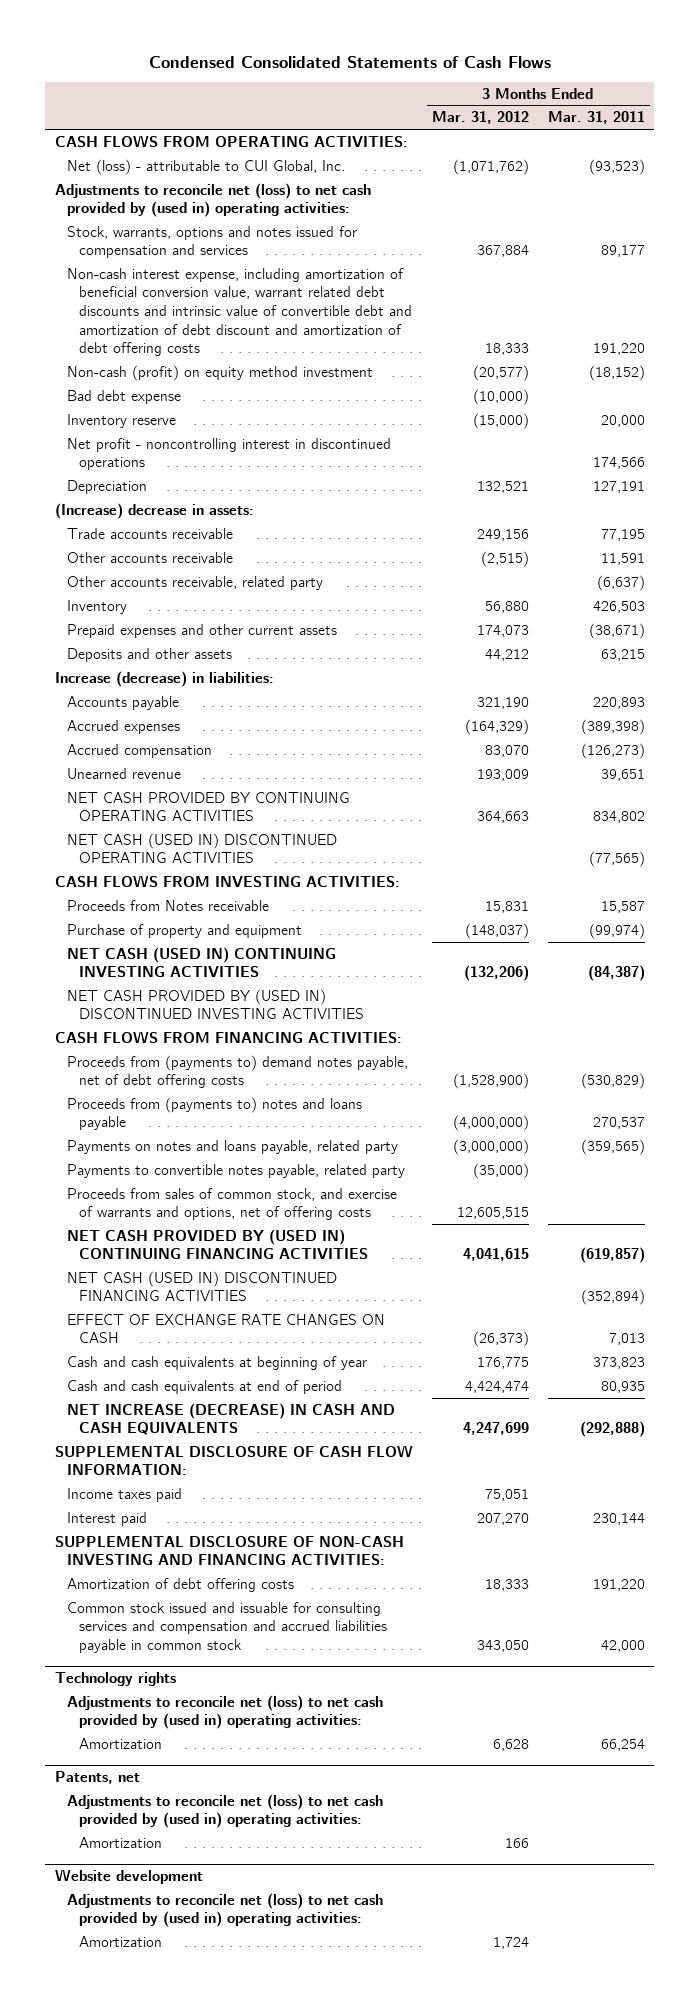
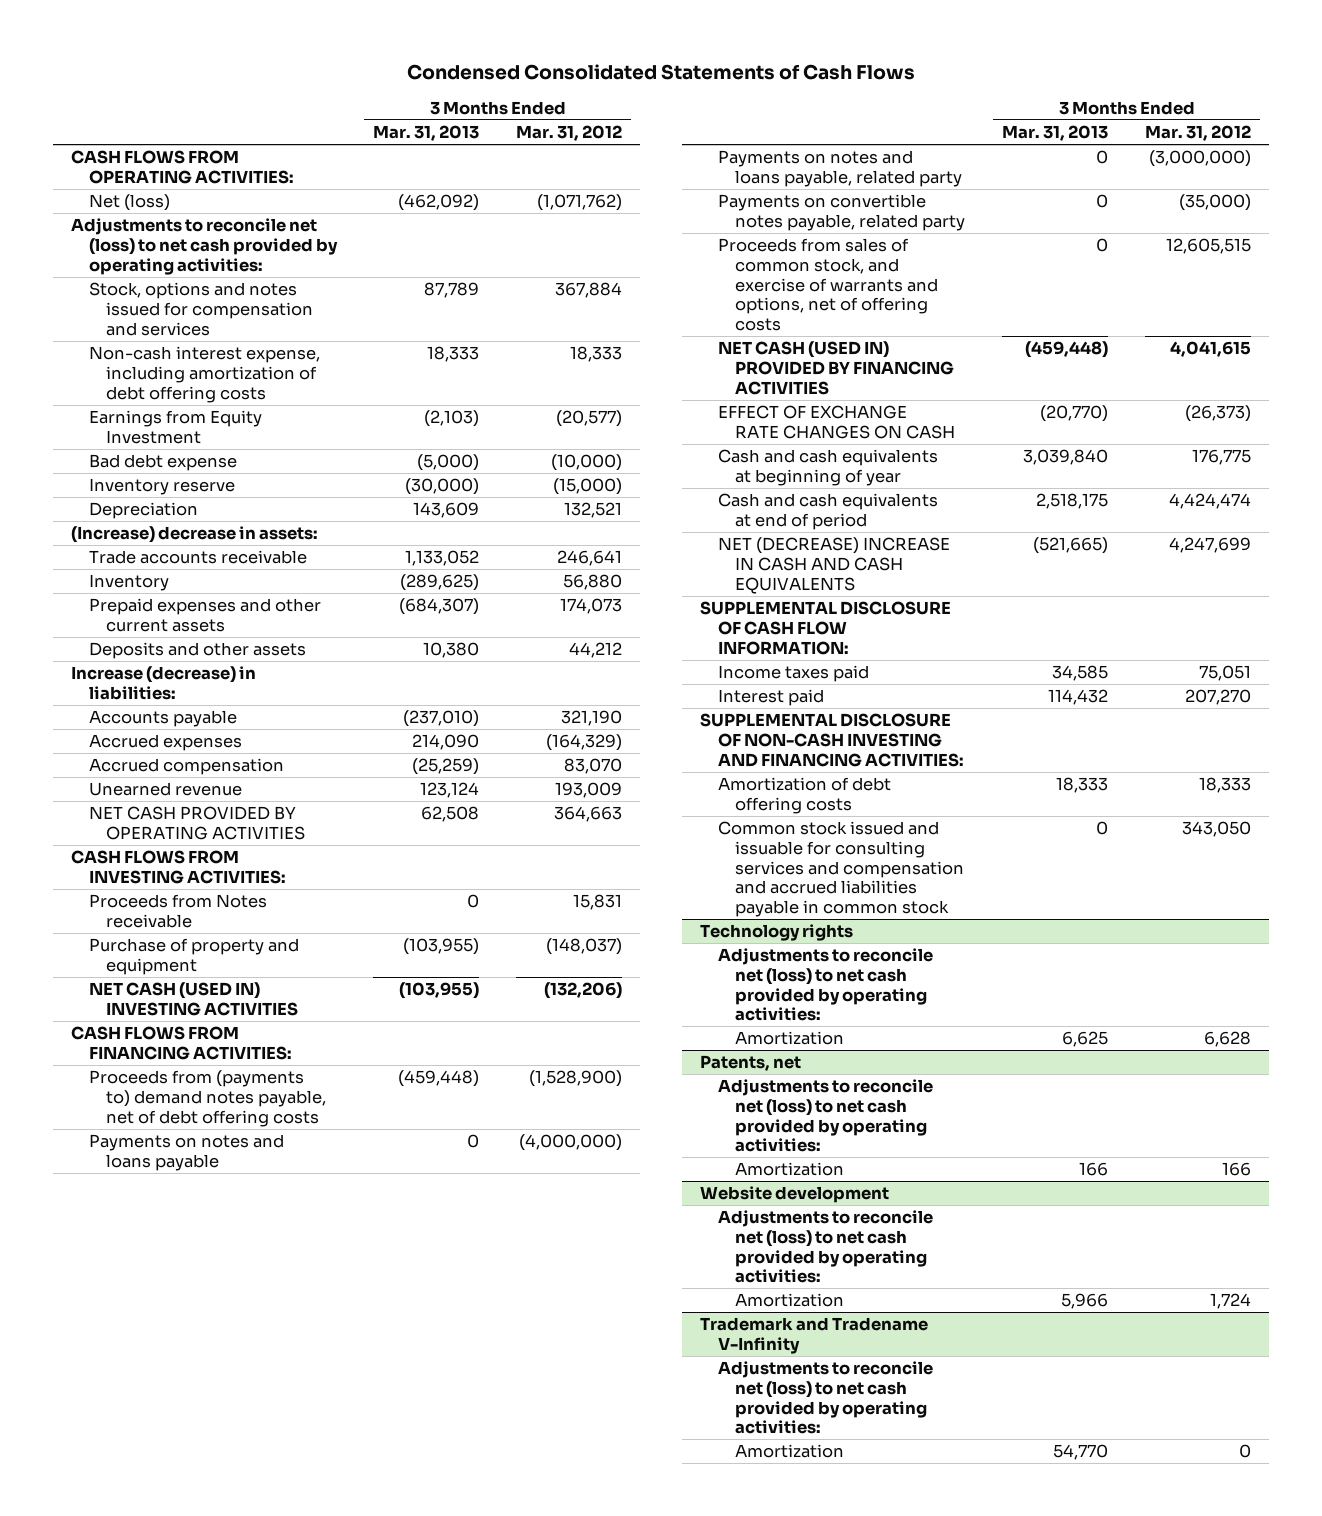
- | 3 Months Ended Mar. 31, 2012 | 3 Months Ended Mar. 31, 2011
+ | 3 Months Ended Mar. 31, 2013 | 3 Months Ended Mar. 31, 2012
- Net (loss) - attributable to CUI Global, Inc. | (1,071,762) | (93,523)
- Adjustments to reconcile net (loss) to net cash provided by (used in) operating activities:
- Stock, warrants, options and notes issued for compensation and services | 367,884 | 89,177
- Non-cash interest expense, including amortization of beneficial conversion value, warrant related debt discounts and intrinsic value of convertible debt and amortization of debt discount and amortization of debt offering costs | 18,333 | 191,220
- Non-cash (profit) on equity method investment | (20,577) | (18,152)
+ Net (loss) | (462,092) | (1,071,762)
+ Adjustments to reconcile net (loss) to net cash provided by operating activities:
+ Stock, options and notes issued for compensation and services | 87,789 | 367,884
+ Non-cash interest expense, including amortization of debt offering costs | 18,333 | 18,333
+ Earnings from Equity Investment | (2,103) | (20,577)
- Net profit - noncontrolling interest in discontinued operations | | 174,566
- Trade accounts receivable | 249,156 | 77,195
- Other accounts receivable | (2,515) | 11,591
- Other accounts receivable, related party | | (6,637)
+ Trade accounts receivable | 1,133,052 | 246,641
- NET CASH PROVIDED BY CONTINUING OPERATING ACTIVITIES | 364,663 | 834,802
- NET CASH (USED IN) DISCONTINUED OPERATING ACTIVITIES | | (77,565)
+ NET CASH PROVIDED BY OPERATING ACTIVITIES | 62,508 | 364,663
- NET CASH (USED IN) CONTINUING INVESTING ACTIVITIES | (132,206) | (84,387)
- NET CASH PROVIDED BY (USED IN) DISCONTINUED INVESTING ACTIVITIES
+ NET CASH (USED IN) INVESTING ACTIVITIES | (103,955) | (132,206)
- Proceeds from (payments to) notes and loans payable | (4,000,000) | 270,537
+ Payments on notes and loans payable | 0 | (4,000,000)
- Payments to convertible notes payable, related party | (35,000) |
+ Payments on convertible notes payable, related party | 0 | (35,000)
- NET CASH PROVIDED BY (USED IN) CONTINUING FINANCING ACTIVITIES | 4,041,615 | (619,857)
- NET CASH (USED IN) DISCONTINUED FINANCING ACTIVITIES | | (352,894)
+ NET CASH (USED IN) PROVIDED BY FINANCING ACTIVITIES | (459,448) | 4,041,615
- NET INCREASE (DECREASE) IN CASH AND CASH EQUIVALENTS | 4,247,699 | (292,888)
+ NET (DECREASE) INCREASE IN CASH AND CASH EQUIVALENTS | (521,665) | 4,247,699
@ Technology rights
- Adjustments to reconcile net (loss) to net cash provided by (used in) operating activities:
+ Adjustments to reconcile net (loss) to net cash provided by operating activities:
@ Patents, net
- Adjustments to reconcile net (loss) to net cash provided by (used in) operating activities:
+ Adjustments to reconcile net (loss) to net cash provided by operating activities:
@ Website development
- Adjustments to reconcile net (loss) to net cash provided by (used in) operating activities:
+ Adjustments to reconcile net (loss) to net cash provided by operating activities:
+ Trademark and Tradename V-Infinity
+ Adjustments to reconcile net (loss) to net cash provided by operating activities:
+ Amortization | 54,770 | 0

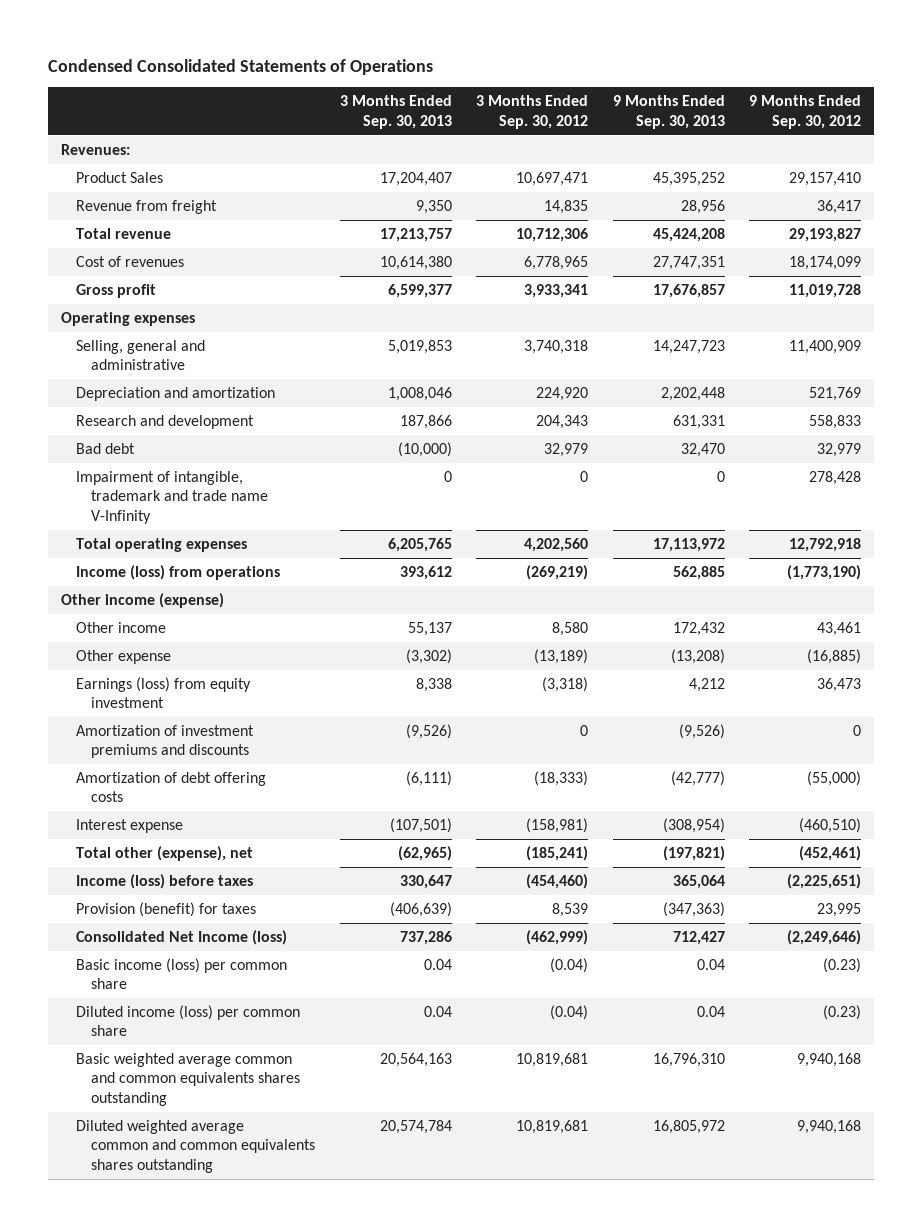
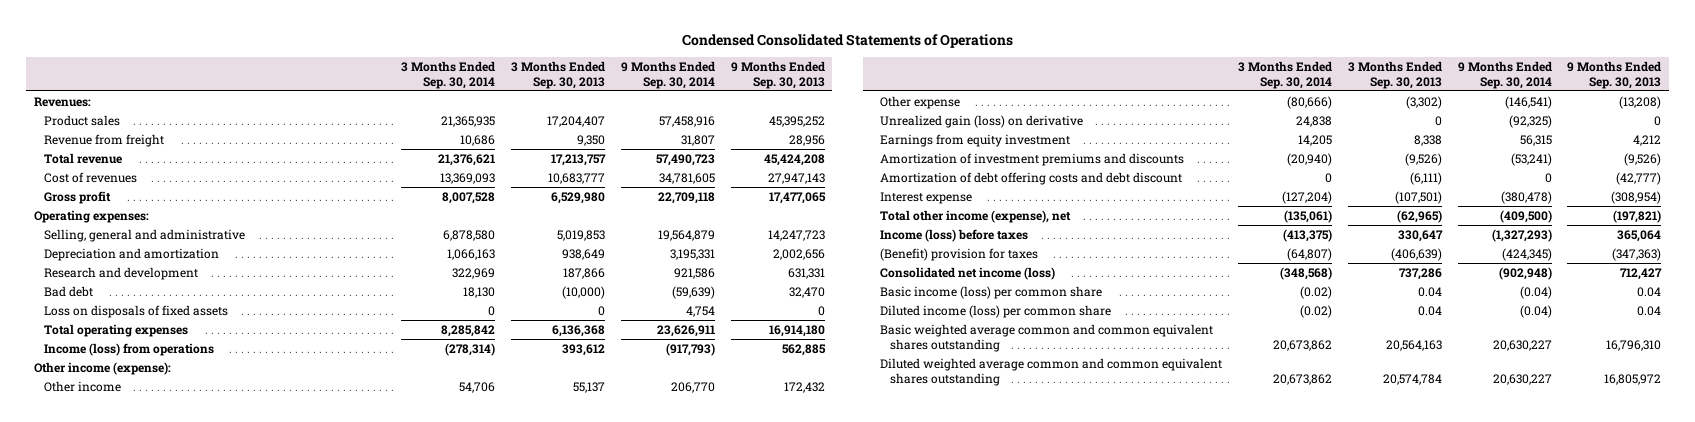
- | 3 Months Ended Sep. 30, 2013 | 3 Months Ended Sep. 30, 2012 | 9 Months Ended Sep. 30, 2013 | 9 Months Ended Sep. 30, 2012
+ | 3 Months Ended Sep. 30, 2014 | 3 Months Ended Sep. 30, 2013 | 9 Months Ended Sep. 30, 2014 | 9 Months Ended Sep. 30, 2013
- Product Sales | 17,204,407 | 10,697,471 | 45,395,252 | 29,157,410
+ Product sales | 21,365,935 | 17,204,407 | 57,458,916 | 45,395,252
- Cost of revenues | 10,614,380 | 6,778,965 | 27,747,351 | 18,174,099
- Gross profit | 6,599,377 | 3,933,341 | 17,676,857 | 11,019,728
- Operating expenses
+ Cost of revenues | 13,369,093 | 10,683,777 | 34,781,605 | 27,947,143
+ Gross profit | 8,007,528 | 6,529,980 | 22,709,118 | 17,477,065
+ Operating expenses:
- Depreciation and amortization | 1,008,046 | 224,920 | 2,202,448 | 521,769
+ Depreciation and amortization | 1,066,163 | 938,649 | 3,195,331 | 2,002,656
- Impairment of intangible, trademark and trade name V-Infinity | 0 | 0 | 0 | 278,428
- Total operating expenses | 6,205,765 | 4,202,560 | 17,113,972 | 12,792,918
+ Loss on disposals of fixed assets | 0 | 0 | 4,754 | 0
+ Total operating expenses | 8,285,842 | 6,136,368 | 23,626,911 | 16,914,180
- Other income (expense)
+ Other income (expense):
- Earnings (loss) from equity investment | 8,338 | (3,318) | 4,212 | 36,473
+ Unrealized gain (loss) on derivative | 24,838 | 0 | (92,325) | 0
+ Earnings from equity investment | 14,205 | 8,338 | 56,315 | 4,212
- Amortization of debt offering costs | (6,111) | (18,333) | (42,777) | (55,000)
+ Amortization of debt offering costs and debt discount | 0 | (6,111) | 0 | (42,777)
- Total other (expense), net | (62,965) | (185,241) | (197,821) | (452,461)
+ Total other income (expense), net | (135,061) | (62,965) | (409,500) | (197,821)
- Provision (benefit) for taxes | (406,639) | 8,539 | (347,363) | 23,995
- Consolidated Net Income (loss) | 737,286 | (462,999) | 712,427 | (2,249,646)
+ (Benefit) provision for taxes | (64,807) | (406,639) | (424,345) | (347,363)
+ Consolidated net income (loss) | (348,568) | 737,286 | (902,948) | 712,427
- Basic weighted average common and common equivalents shares outstanding | 20,564,163 | 10,819,681 | 16,796,310 | 9,940,168
- Diluted weighted average common and common equivalents shares outstanding | 20,574,784 | 10,819,681 | 16,805,972 | 9,940,168
+ Basic weighted average common and common equivalent shares outstanding | 20,673,862 | 20,564,163 | 20,630,227 | 16,796,310
+ Diluted weighted average common and common equivalent shares outstanding | 20,673,862 | 20,574,784 | 20,630,227 | 16,805,972

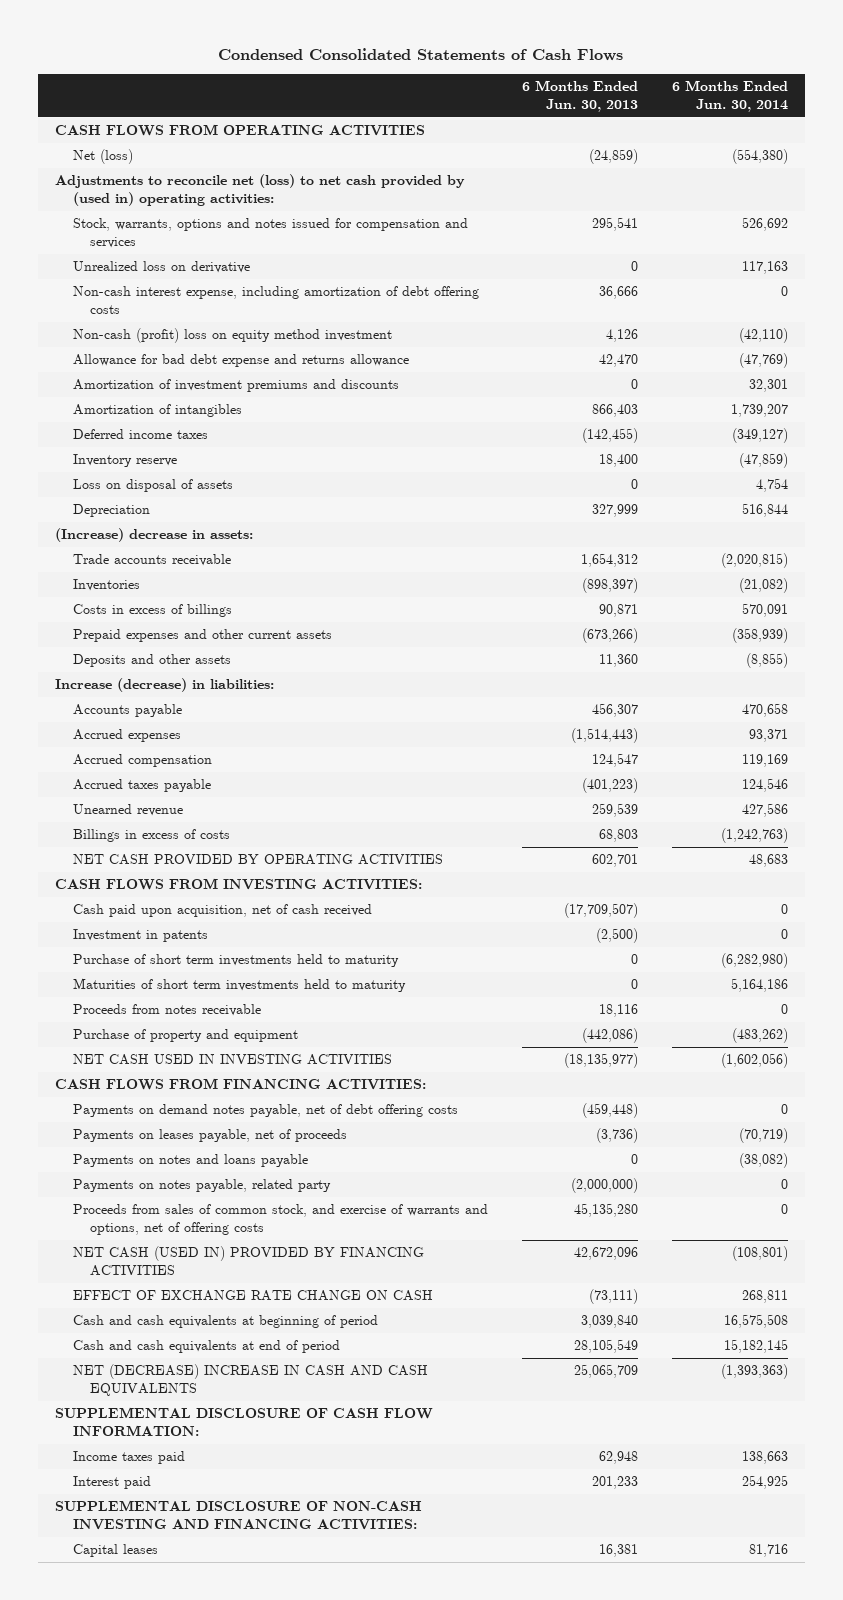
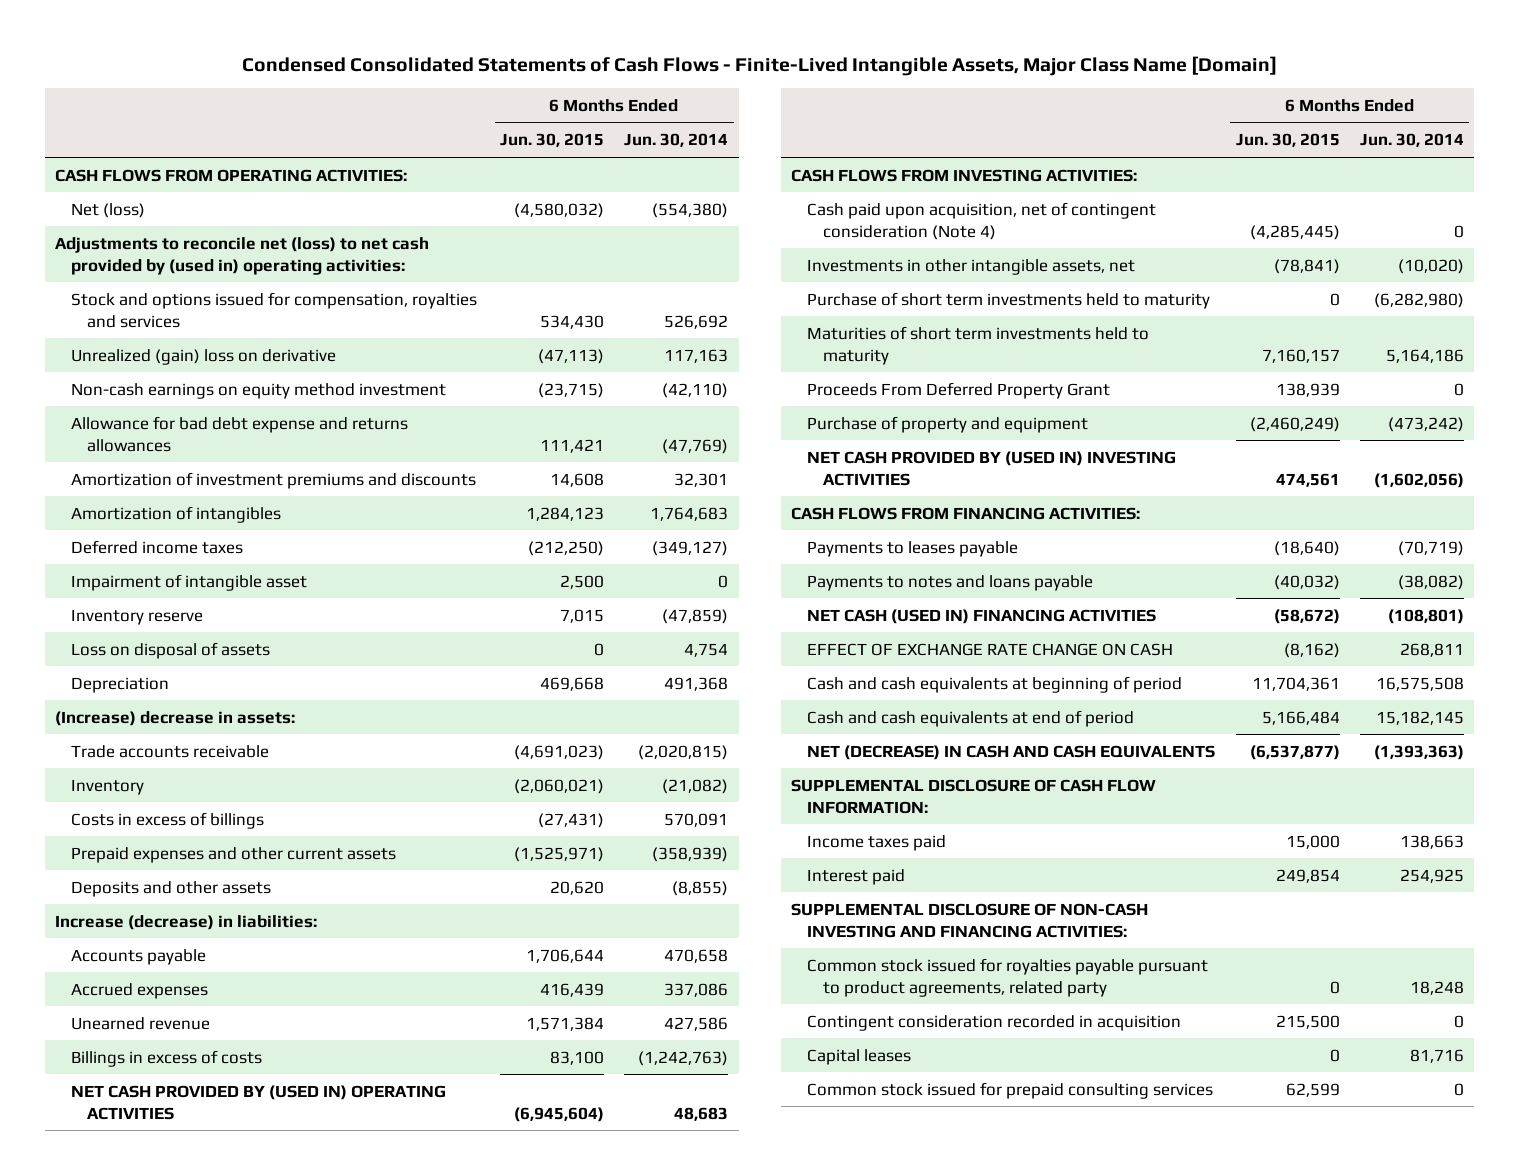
- Condensed Consolidated Statements of Cash Flows
+ Condensed Consolidated Statements of Cash Flows - Finite-Lived Intangible Assets, Major Class Name [Domain]
- | 6 Months Ended Jun. 30, 2013 | 6 Months Ended Jun. 30, 2014
+ | 6 Months Ended Jun. 30, 2015 | 6 Months Ended Jun. 30, 2014
- CASH FLOWS FROM OPERATING ACTIVITIES
+ CASH FLOWS FROM OPERATING ACTIVITIES:
- Stock, warrants, options and notes issued for compensation and services | 295,541 | 526,692
- Unrealized loss on derivative | 0 | 117,163
- Non-cash interest expense, including amortization of debt offering costs | 36,666 | 0
- Non-cash (profit) loss on equity method investment | 4,126 | (42,110)
- Allowance for bad debt expense and returns allowance | 42,470 | (47,769)
+ Stock and options issued for compensation, royalties and services | 534,430 | 526,692
+ Unrealized (gain) loss on derivative | (47,113) | 117,163
+ Non-cash earnings on equity method investment | (23,715) | (42,110)
+ Allowance for bad debt expense and returns allowances | 111,421 | (47,769)
- Amortization of intangibles | 866,403 | 1,739,207
+ Amortization of intangibles | 1,284,123 | 1,764,683
+ Impairment of intangible asset | 2,500 | 0
- Depreciation | 327,999 | 516,844
+ Depreciation | 469,668 | 491,368
- Inventories | (898,397) | (21,082)
+ Inventory | (2,060,021) | (21,082)
- Accrued expenses | (1,514,443) | 93,371
- Accrued compensation | 124,547 | 119,169
- Accrued taxes payable | (401,223) | 124,546
+ Accrued expenses | 416,439 | 337,086
- NET CASH PROVIDED BY OPERATING ACTIVITIES | 602,701 | 48,683
+ NET CASH PROVIDED BY (USED IN) OPERATING ACTIVITIES | (6,945,604) | 48,683
- Cash paid upon acquisition, net of cash received | (17,709,507) | 0
- Investment in patents | (2,500) | 0
+ Cash paid upon acquisition, net of contingent consideration (Note 4) | (4,285,445) | 0
+ Investments in other intangible assets, net | (78,841) | (10,020)
- Proceeds from notes receivable | 18,116 | 0
- Purchase of property and equipment | (442,086) | (483,262)
- NET CASH USED IN INVESTING ACTIVITIES | (18,135,977) | (1,602,056)
+ Proceeds From Deferred Property Grant | 138,939 | 0
+ Purchase of property and equipment | (2,460,249) | (473,242)
+ NET CASH PROVIDED BY (USED IN) INVESTING ACTIVITIES | 474,561 | (1,602,056)
- Payments on demand notes payable, net of debt offering costs | (459,448) | 0
- Payments on leases payable, net of proceeds | (3,736) | (70,719)
- Payments on notes and loans payable | 0 | (38,082)
- Payments on notes payable, related party | (2,000,000) | 0
- Proceeds from sales of common stock, and exercise of warrants and options, net of offering costs | 45,135,280 | 0
- NET CASH (USED IN) PROVIDED BY FINANCING ACTIVITIES | 42,672,096 | (108,801)
+ Payments to leases payable | (18,640) | (70,719)
+ Payments to notes and loans payable | (40,032) | (38,082)
+ NET CASH (USED IN) FINANCING ACTIVITIES | (58,672) | (108,801)
- NET (DECREASE) INCREASE IN CASH AND CASH EQUIVALENTS | 25,065,709 | (1,393,363)
+ NET (DECREASE) IN CASH AND CASH EQUIVALENTS | (6,537,877) | (1,393,363)
+ Common stock issued for royalties payable pursuant to product agreements, related party | 0 | 18,248
+ Contingent consideration recorded in acquisition | 215,500 | 0
+ Common stock issued for prepaid consulting services | 62,599 | 0

